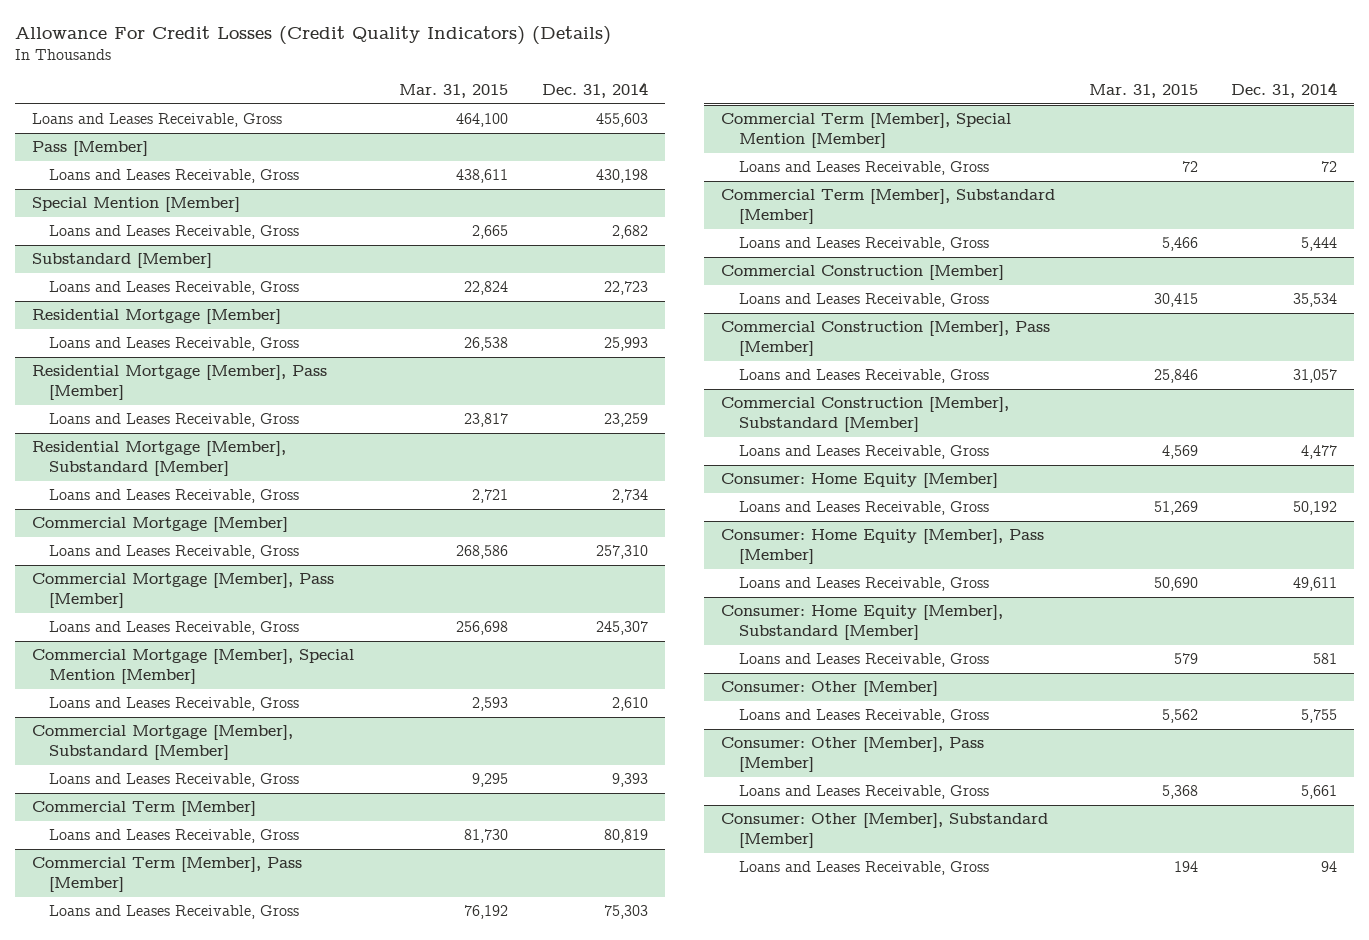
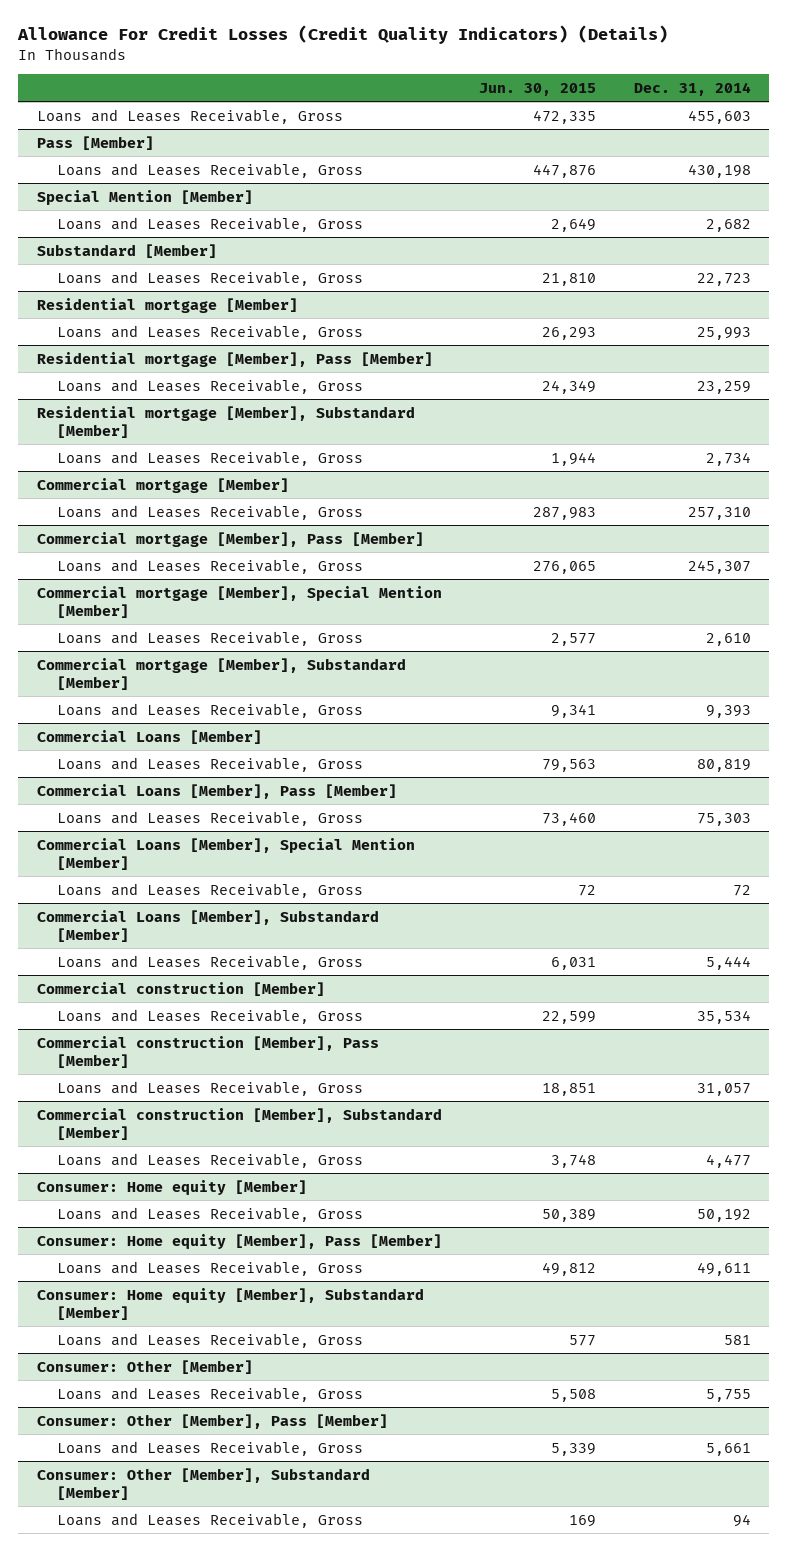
- | Mar. 31, 2015 | Dec. 31, 2014
+ | Jun. 30, 2015 | Dec. 31, 2014
- Residential Mortgage [Member]
+ Residential mortgage [Member]
- Residential Mortgage [Member], Pass [Member]
+ Residential mortgage [Member], Pass [Member]
- Residential Mortgage [Member], Substandard [Member]
+ Residential mortgage [Member], Substandard [Member]
- Commercial Mortgage [Member]
+ Commercial mortgage [Member]
- Commercial Mortgage [Member], Pass [Member]
+ Commercial mortgage [Member], Pass [Member]
- Commercial Mortgage [Member], Special Mention [Member]
+ Commercial mortgage [Member], Special Mention [Member]
- Commercial Mortgage [Member], Substandard [Member]
+ Commercial mortgage [Member], Substandard [Member]
- Commercial Term [Member]
+ Commercial Loans [Member]
- Commercial Term [Member], Pass [Member]
+ Commercial Loans [Member], Pass [Member]
- Commercial Term [Member], Special Mention [Member]
+ Commercial Loans [Member], Special Mention [Member]
- Commercial Term [Member], Substandard [Member]
+ Commercial Loans [Member], Substandard [Member]
- Commercial Construction [Member]
+ Commercial construction [Member]
- Commercial Construction [Member], Pass [Member]
+ Commercial construction [Member], Pass [Member]
- Commercial Construction [Member], Substandard [Member]
+ Commercial construction [Member], Substandard [Member]
- Consumer: Home Equity [Member]
+ Consumer: Home equity [Member]
- Consumer: Home Equity [Member], Pass [Member]
+ Consumer: Home equity [Member], Pass [Member]
- Consumer: Home Equity [Member], Substandard [Member]
+ Consumer: Home equity [Member], Substandard [Member]

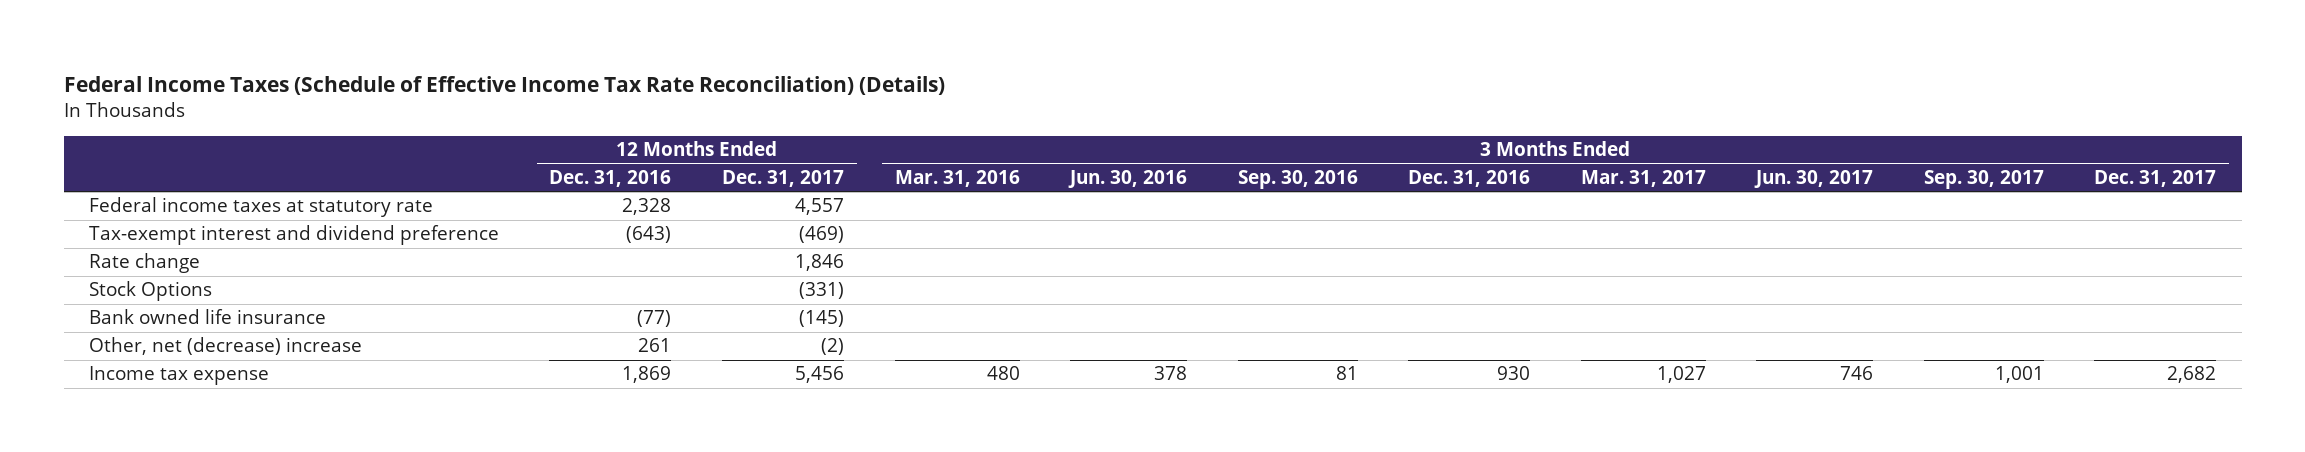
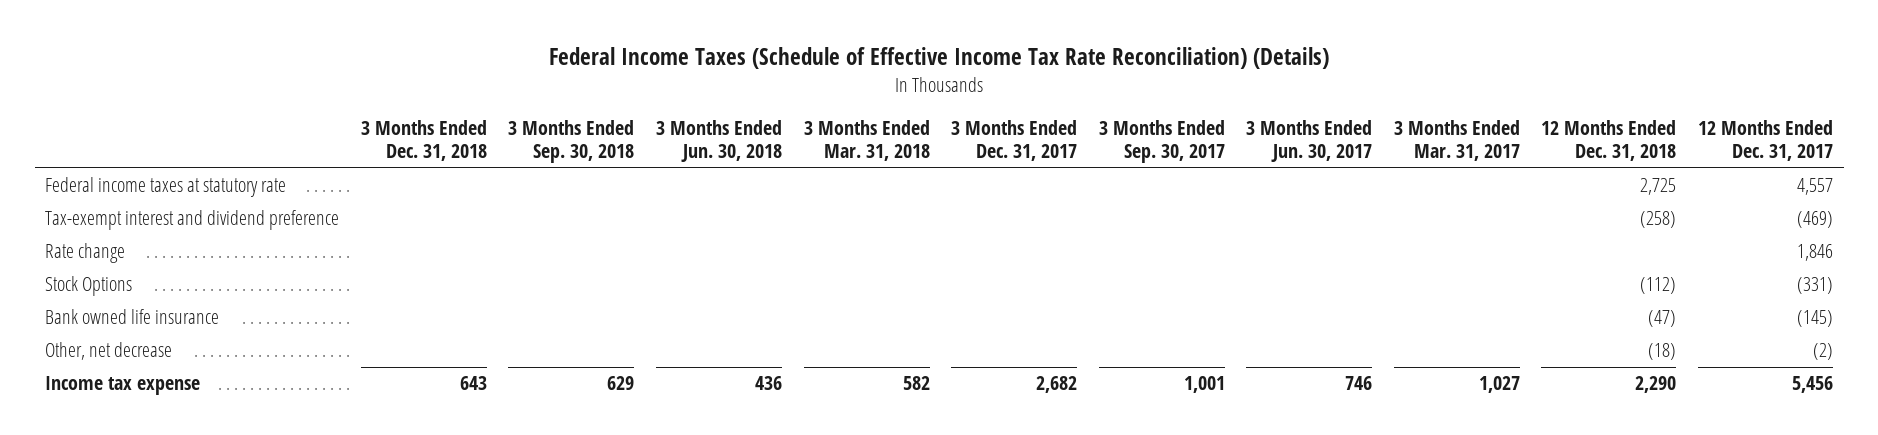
- | 12 Months Ended Dec. 31, 2016 | 12 Months Ended Dec. 31, 2017 | 3 Months Ended Mar. 31, 2016 | 3 Months Ended Jun. 30, 2016 | 3 Months Ended Sep. 30, 2016 | 3 Months Ended Dec. 31, 2016 | 3 Months Ended Mar. 31, 2017 | 3 Months Ended Jun. 30, 2017 | 3 Months Ended Sep. 30, 2017 | 3 Months Ended Dec. 31, 2017
+ | 3 Months Ended Dec. 31, 2018 | 3 Months Ended Sep. 30, 2018 | 3 Months Ended Jun. 30, 2018 | 3 Months Ended Mar. 31, 2018 | 3 Months Ended Dec. 31, 2017 | 3 Months Ended Sep. 30, 2017 | 3 Months Ended Jun. 30, 2017 | 3 Months Ended Mar. 31, 2017 | 12 Months Ended Dec. 31, 2018 | 12 Months Ended Dec. 31, 2017
- Other, net (decrease) increase | 261 | (2) | | | | | | | |
+ Other, net decrease | | | | | | | | | (18) | (2)

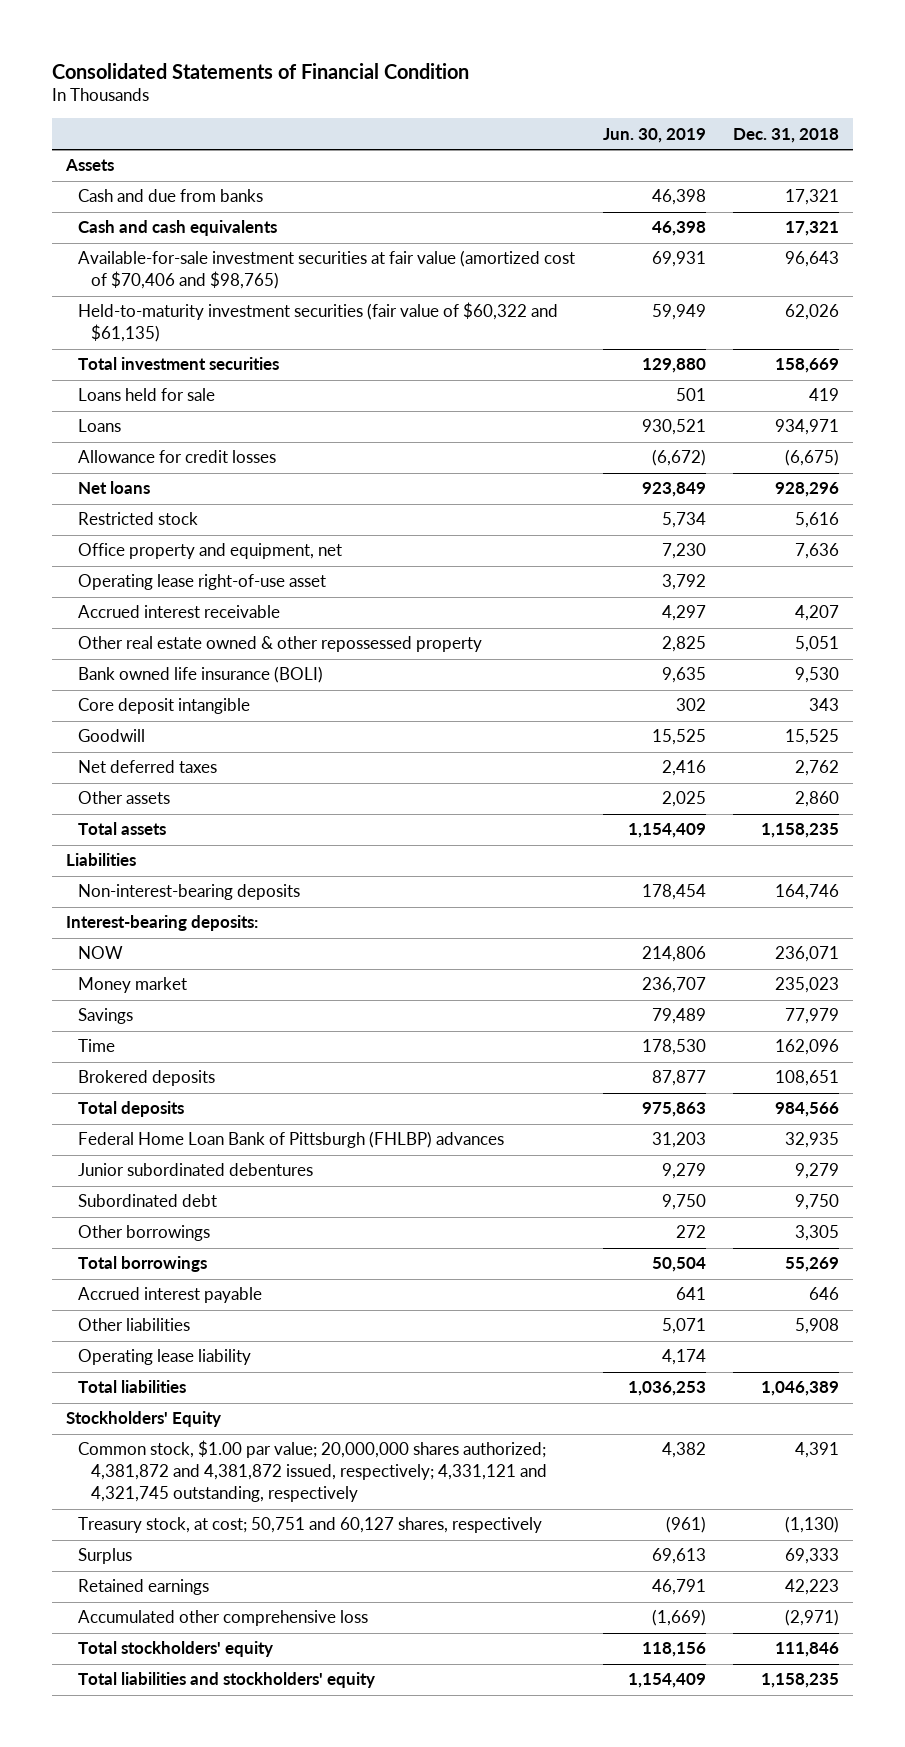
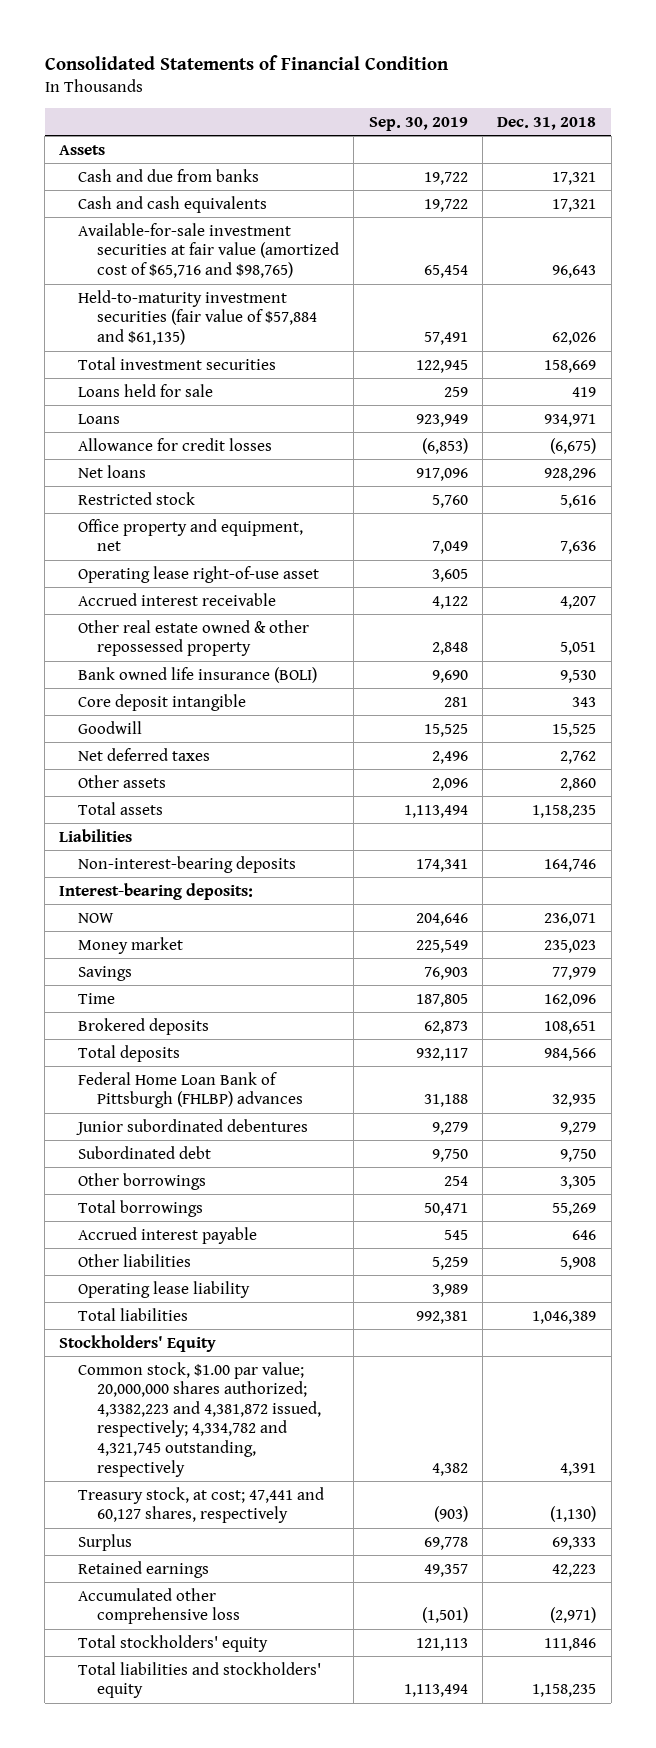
- | Jun. 30, 2019 | Dec. 31, 2018
+ | Sep. 30, 2019 | Dec. 31, 2018
- Available-for-sale investment securities at fair value (amortized cost of $70,406 and $98,765) | 69,931 | 96,643
- Held-to-maturity investment securities (fair value of $60,322 and $61,135) | 59,949 | 62,026
+ Available-for-sale investment securities at fair value (amortized cost of $65,716 and $98,765) | 65,454 | 96,643
+ Held-to-maturity investment securities (fair value of $57,884 and $61,135) | 57,491 | 62,026
- Common stock, $1.00 par value; 20,000,000 shares authorized; 4,381,872 and 4,381,872 issued, respectively; 4,331,121 and 4,321,745 outstanding, respectively | 4,382 | 4,391
- Treasury stock, at cost; 50,751 and 60,127 shares, respectively | (961) | (1,130)
+ Common stock, $1.00 par value; 20,000,000 shares authorized; 4,3382,223 and 4,381,872 issued, respectively; 4,334,782 and 4,321,745 outstanding, respectively | 4,382 | 4,391
+ Treasury stock, at cost; 47,441 and 60,127 shares, respectively | (903) | (1,130)

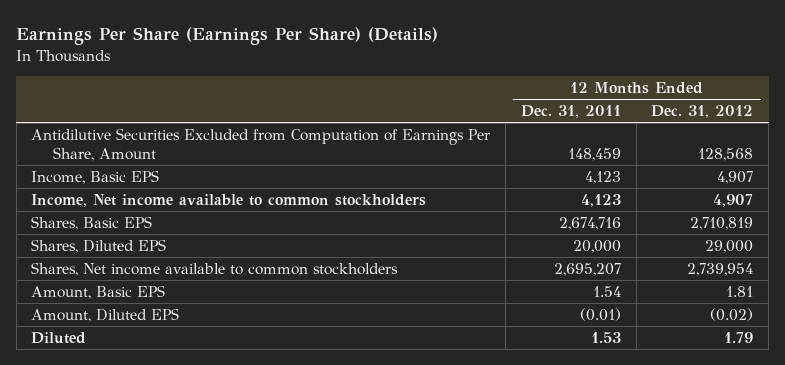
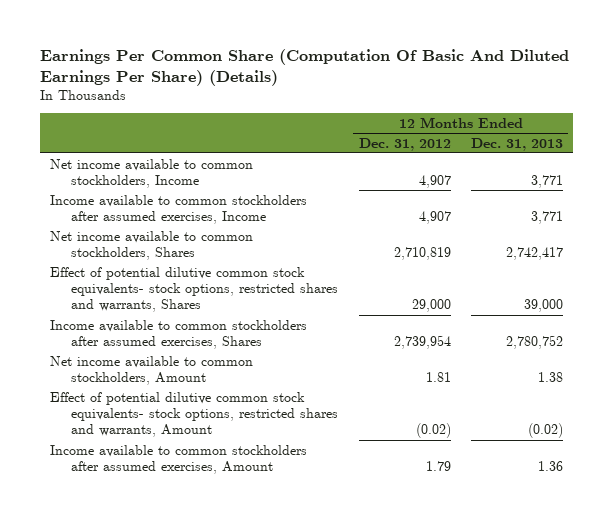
- Earnings Per Share (Earnings Per Share) (Details)
+ Earnings Per Common Share (Computation Of Basic And Diluted Earnings Per Share) (Details)
- | 12 Months Ended Dec. 31, 2011 | 12 Months Ended Dec. 31, 2012
+ | 12 Months Ended Dec. 31, 2012 | 12 Months Ended Dec. 31, 2013
- Antidilutive Securities Excluded from Computation of Earnings Per Share, Amount | 148,459 | 128,568
- Income, Basic EPS | 4,123 | 4,907
- Income, Net income available to common stockholders | 4,123 | 4,907
- Shares, Basic EPS | 2,674,716 | 2,710,819
- Shares, Diluted EPS | 20,000 | 29,000
- Shares, Net income available to common stockholders | 2,695,207 | 2,739,954
- Amount, Basic EPS | 1.54 | 1.81
- Amount, Diluted EPS | (0.01) | (0.02)
- Diluted | 1.53 | 1.79
+ Net income available to common stockholders, Income | 4,907 | 3,771
+ Income available to common stockholders after assumed exercises, Income | 4,907 | 3,771
+ Net income available to common stockholders, Shares | 2,710,819 | 2,742,417
+ Effect of potential dilutive common stock equivalents- stock options, restricted shares and warrants, Shares | 29,000 | 39,000
+ Income available to common stockholders after assumed exercises, Shares | 2,739,954 | 2,780,752
+ Net income available to common stockholders, Amount | 1.81 | 1.38
+ Effect of potential dilutive common stock equivalents- stock options, restricted shares and warrants, Amount | (0.02) | (0.02)
+ Income available to common stockholders after assumed exercises, Amount | 1.79 | 1.36

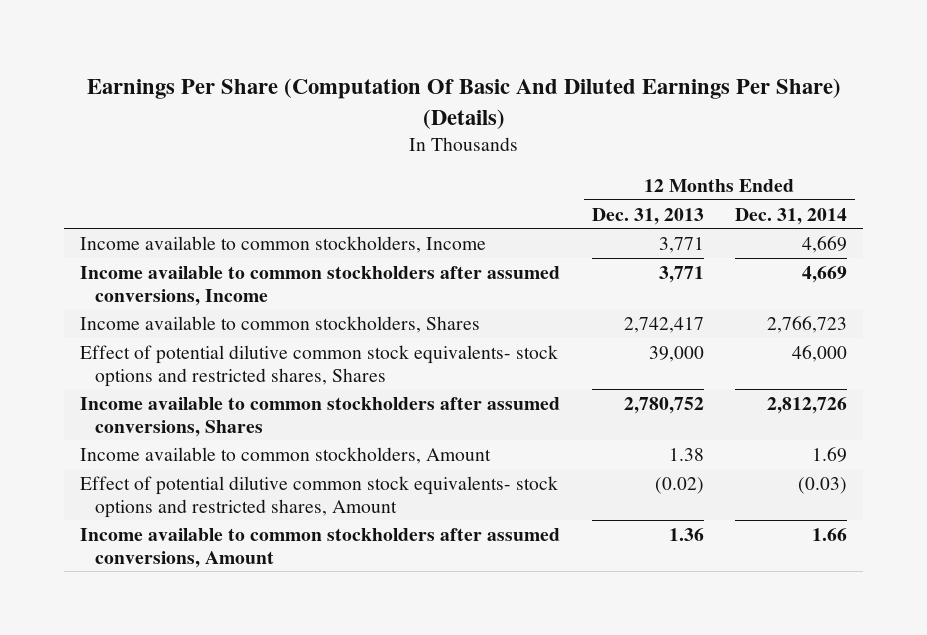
- Earnings Per Common Share (Computation Of Basic And Diluted Earnings Per Share) (Details)
+ Earnings Per Share (Computation Of Basic And Diluted Earnings Per Share) (Details)
- | 12 Months Ended Dec. 31, 2012 | 12 Months Ended Dec. 31, 2013
+ | 12 Months Ended Dec. 31, 2013 | 12 Months Ended Dec. 31, 2014
- Net income available to common stockholders, Income | 4,907 | 3,771
- Income available to common stockholders after assumed exercises, Income | 4,907 | 3,771
- Net income available to common stockholders, Shares | 2,710,819 | 2,742,417
- Effect of potential dilutive common stock equivalents- stock options, restricted shares and warrants, Shares | 29,000 | 39,000
- Income available to common stockholders after assumed exercises, Shares | 2,739,954 | 2,780,752
- Net income available to common stockholders, Amount | 1.81 | 1.38
- Effect of potential dilutive common stock equivalents- stock options, restricted shares and warrants, Amount | (0.02) | (0.02)
- Income available to common stockholders after assumed exercises, Amount | 1.79 | 1.36
+ Income available to common stockholders, Income | 3,771 | 4,669
+ Income available to common stockholders after assumed conversions, Income | 3,771 | 4,669
+ Income available to common stockholders, Shares | 2,742,417 | 2,766,723
+ Effect of potential dilutive common stock equivalents- stock options and restricted shares, Shares | 39,000 | 46,000
+ Income available to common stockholders after assumed conversions, Shares | 2,780,752 | 2,812,726
+ Income available to common stockholders, Amount | 1.38 | 1.69
+ Effect of potential dilutive common stock equivalents- stock options and restricted shares, Amount | (0.02) | (0.03)
+ Income available to common stockholders after assumed conversions, Amount | 1.36 | 1.66

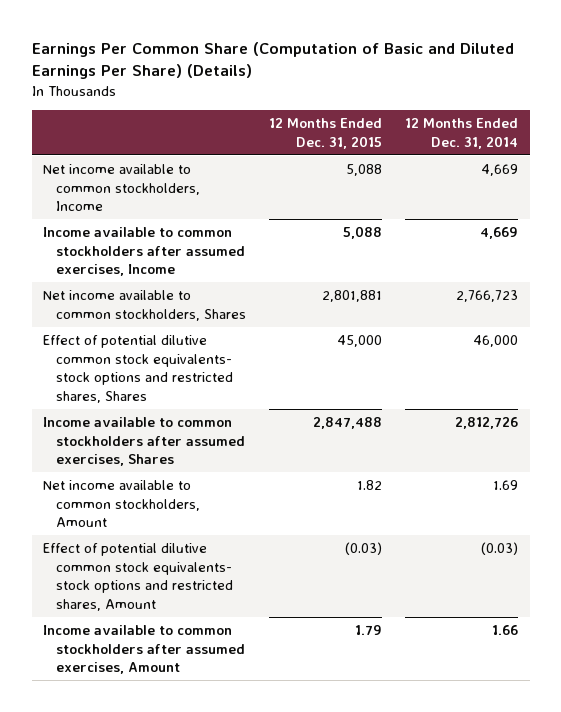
- Earnings Per Share (Computation Of Basic And Diluted Earnings Per Share) (Details)
+ Earnings Per Common Share (Computation of Basic and Diluted Earnings Per Share) (Details)
- | 12 Months Ended Dec. 31, 2013 | 12 Months Ended Dec. 31, 2014
+ | 12 Months Ended Dec. 31, 2015 | 12 Months Ended Dec. 31, 2014
- Income available to common stockholders, Income | 3,771 | 4,669
- Income available to common stockholders after assumed conversions, Income | 3,771 | 4,669
- Income available to common stockholders, Shares | 2,742,417 | 2,766,723
+ Net income available to common stockholders, Income | 5,088 | 4,669
+ Income available to common stockholders after assumed exercises, Income | 5,088 | 4,669
+ Net income available to common stockholders, Shares | 2,801,881 | 2,766,723
- Income available to common stockholders after assumed conversions, Shares | 2,780,752 | 2,812,726
- Income available to common stockholders, Amount | 1.38 | 1.69
+ Income available to common stockholders after assumed exercises, Shares | 2,847,488 | 2,812,726
+ Net income available to common stockholders, Amount | 1.82 | 1.69
- Income available to common stockholders after assumed conversions, Amount | 1.36 | 1.66
+ Income available to common stockholders after assumed exercises, Amount | 1.79 | 1.66

